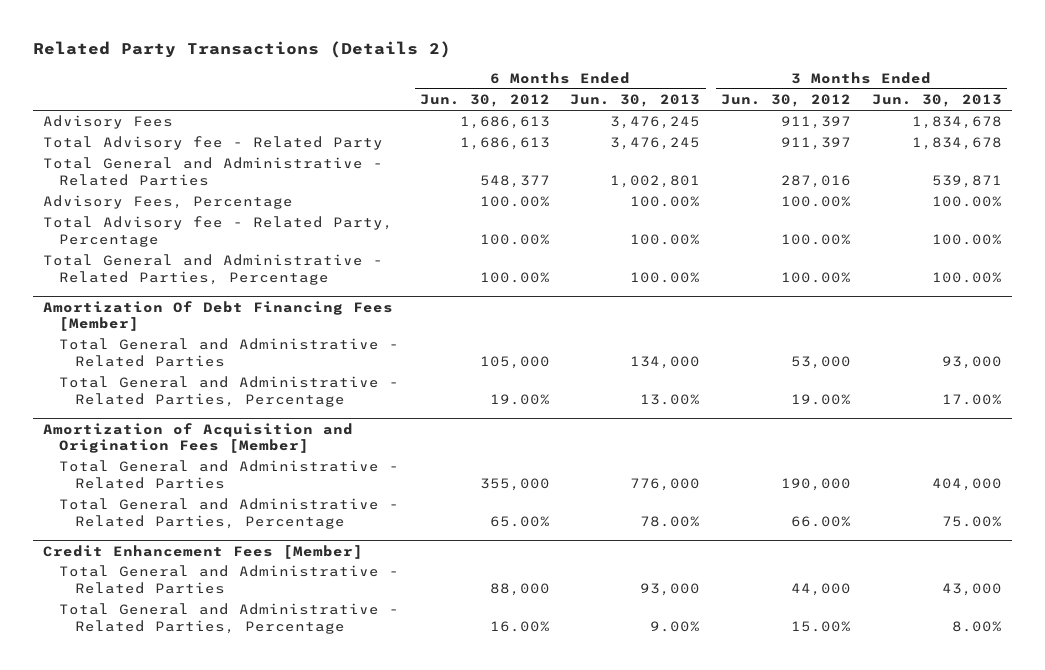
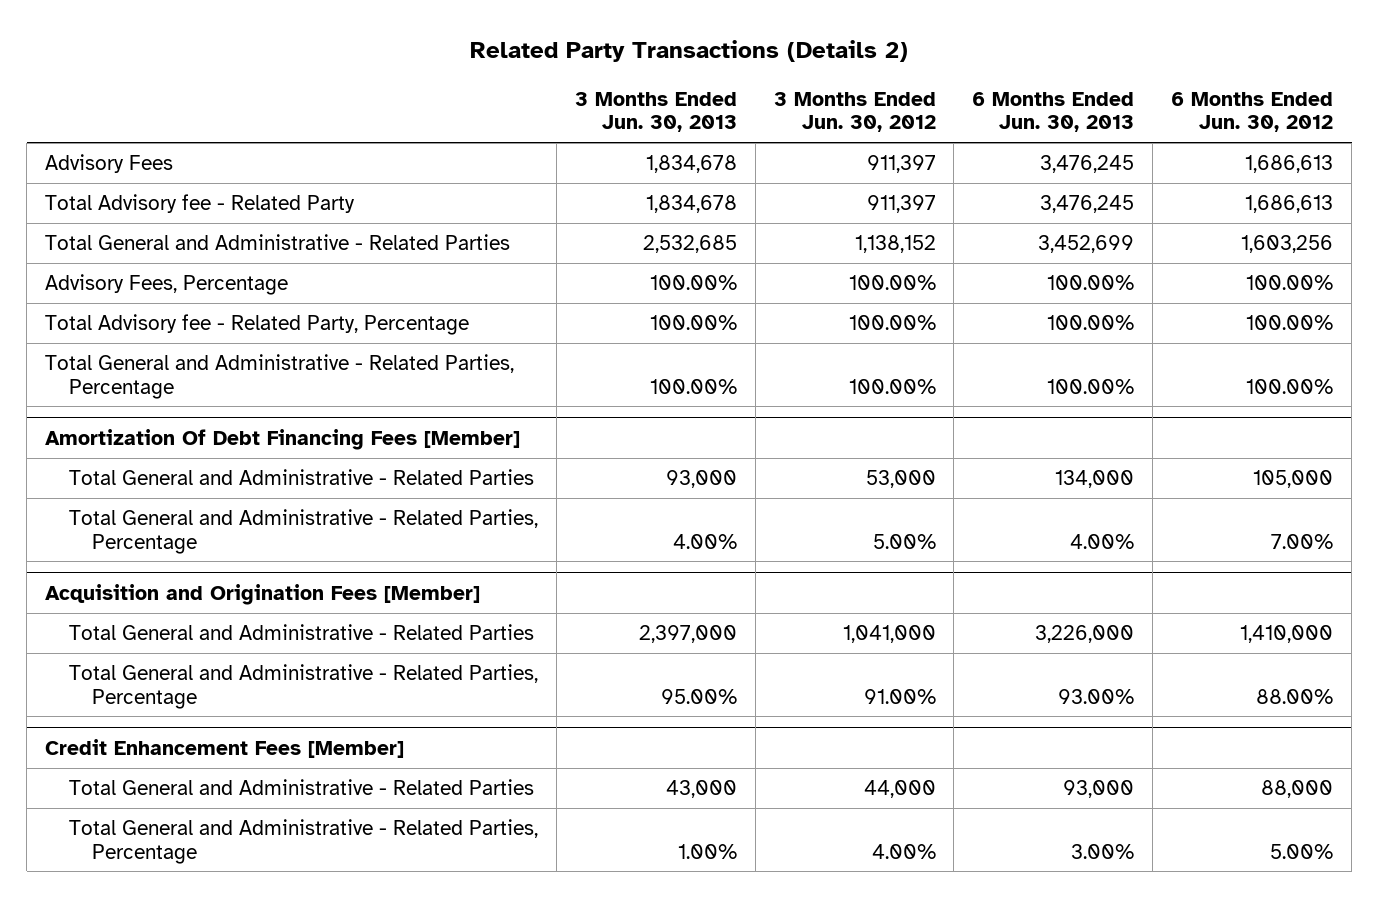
- | 6 Months Ended Jun. 30, 2012 | 6 Months Ended Jun. 30, 2013 | 3 Months Ended Jun. 30, 2012 | 3 Months Ended Jun. 30, 2013
+ | 3 Months Ended Jun. 30, 2013 | 3 Months Ended Jun. 30, 2012 | 6 Months Ended Jun. 30, 2013 | 6 Months Ended Jun. 30, 2012
- Total General and Administrative - Related Parties | 548,377 | 1,002,801 | 287,016 | 539,871
+ Total General and Administrative - Related Parties | 2,532,685 | 1,138,152 | 3,452,699 | 1,603,256
@ Amortization Of Debt Financing Fees [Member]
- Total General and Administrative - Related Parties, Percentage | 19.00% | 13.00% | 19.00% | 17.00%
- Amortization of Acquisition and Origination Fees [Member]
- Total General and Administrative - Related Parties | 355,000 | 776,000 | 190,000 | 404,000
- Total General and Administrative - Related Parties, Percentage | 65.00% | 78.00% | 66.00% | 75.00%
@ Amortization Of Debt Financing Fees [Member]
+ Total General and Administrative - Related Parties, Percentage | 4.00% | 5.00% | 4.00% | 7.00%
+ Acquisition and Origination Fees [Member]
+ Total General and Administrative - Related Parties | 2,397,000 | 1,041,000 | 3,226,000 | 1,410,000
+ Total General and Administrative - Related Parties, Percentage | 95.00% | 91.00% | 93.00% | 88.00%
@ Credit Enhancement Fees [Member]
- Total General and Administrative - Related Parties, Percentage | 16.00% | 9.00% | 15.00% | 8.00%
+ Total General and Administrative - Related Parties, Percentage | 1.00% | 4.00% | 3.00% | 5.00%

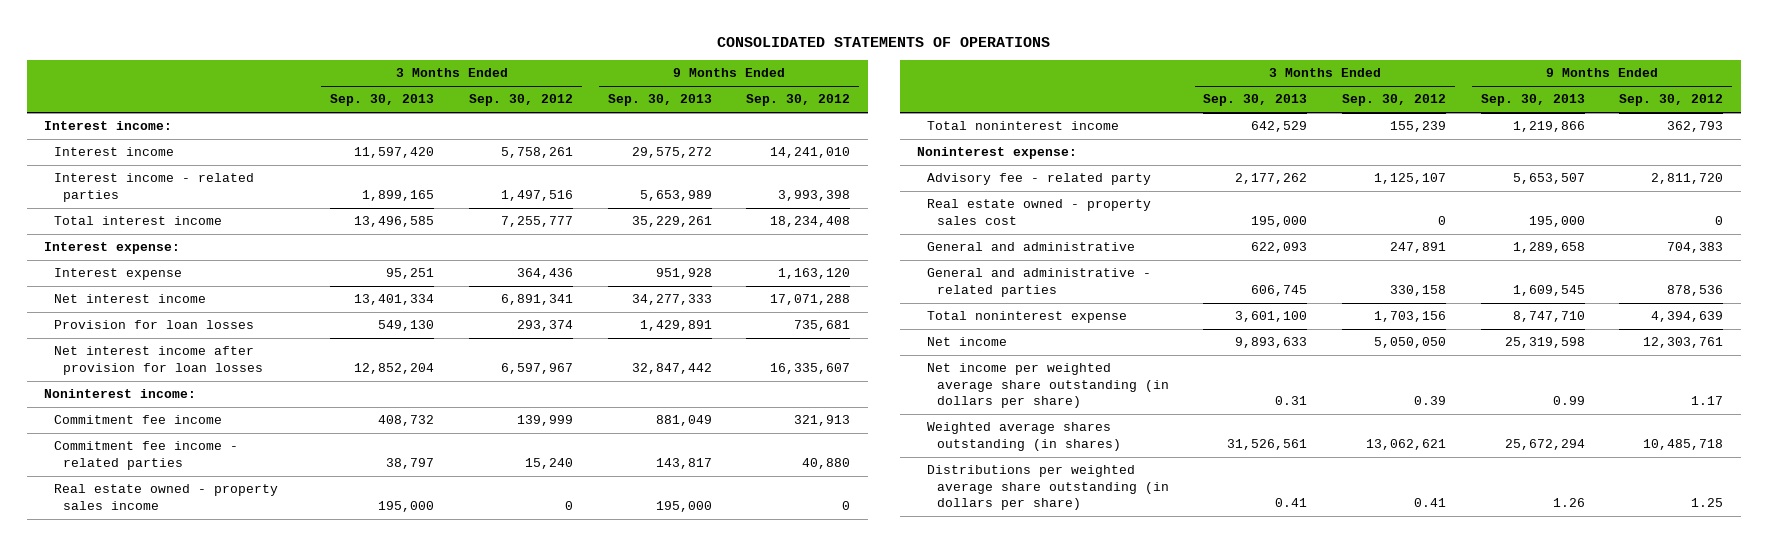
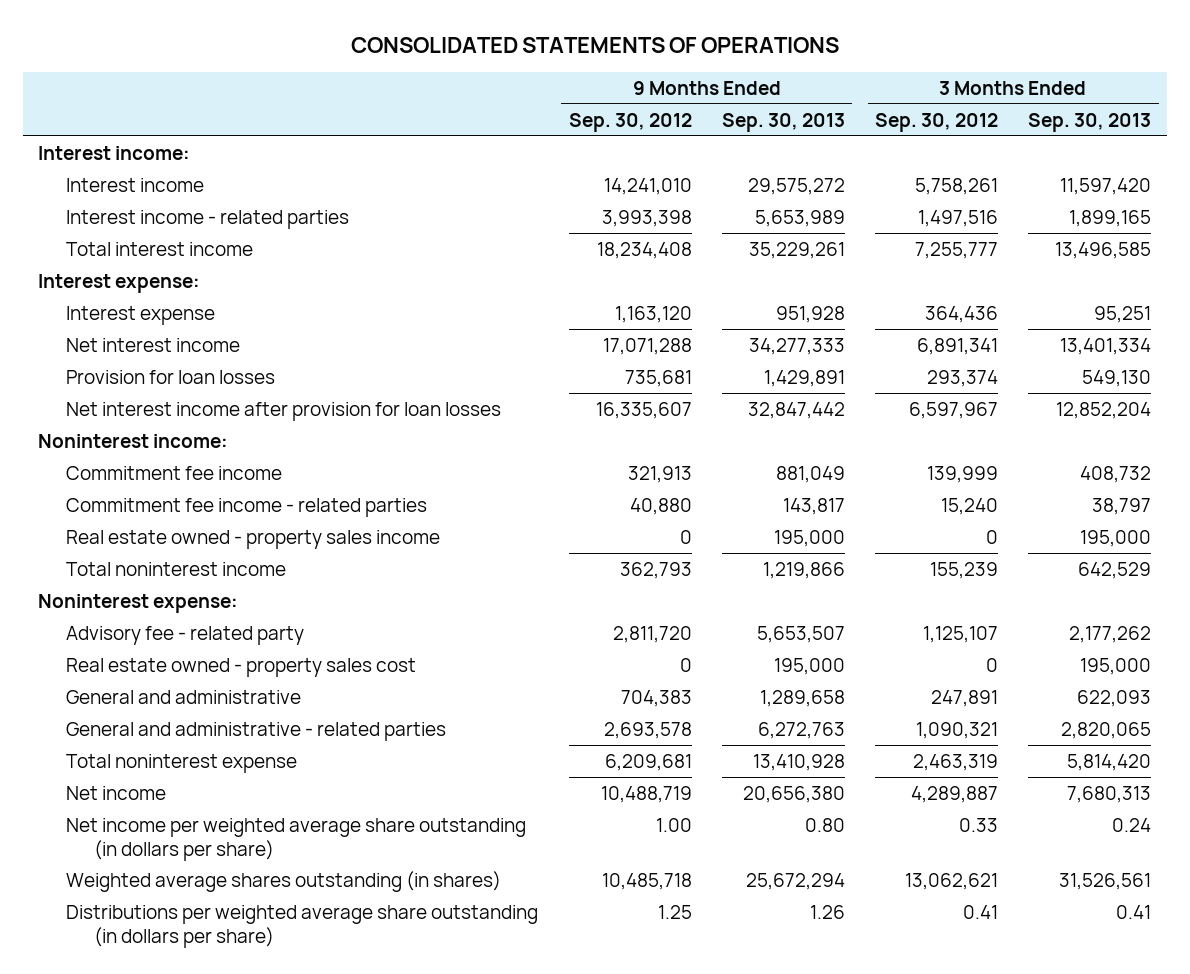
- | 3 Months Ended Sep. 30, 2013 | 3 Months Ended Sep. 30, 2012 | 9 Months Ended Sep. 30, 2013 | 9 Months Ended Sep. 30, 2012
+ | 9 Months Ended Sep. 30, 2012 | 9 Months Ended Sep. 30, 2013 | 3 Months Ended Sep. 30, 2012 | 3 Months Ended Sep. 30, 2013
- General and administrative - related parties | 606,745 | 330,158 | 1,609,545 | 878,536
- Total noninterest expense | 3,601,100 | 1,703,156 | 8,747,710 | 4,394,639
- Net income | 9,893,633 | 5,050,050 | 25,319,598 | 12,303,761
- Net income per weighted average share outstanding (in dollars per share) | 0.31 | 0.39 | 0.99 | 1.17
+ General and administrative - related parties | 2,693,578 | 6,272,763 | 1,090,321 | 2,820,065
+ Total noninterest expense | 6,209,681 | 13,410,928 | 2,463,319 | 5,814,420
+ Net income | 10,488,719 | 20,656,380 | 4,289,887 | 7,680,313
+ Net income per weighted average share outstanding (in dollars per share) | 1.00 | 0.80 | 0.33 | 0.24

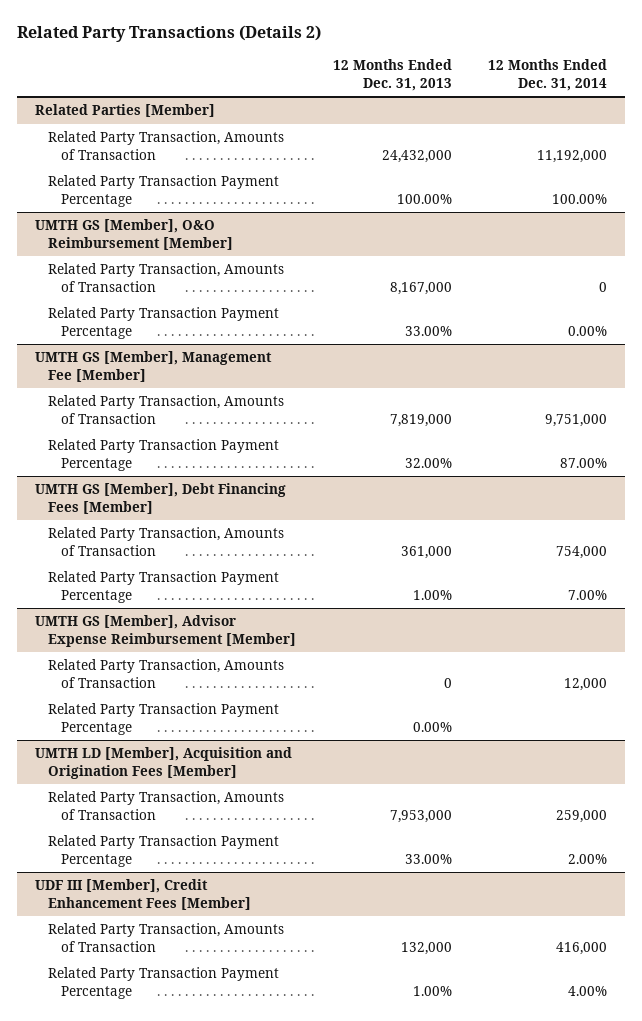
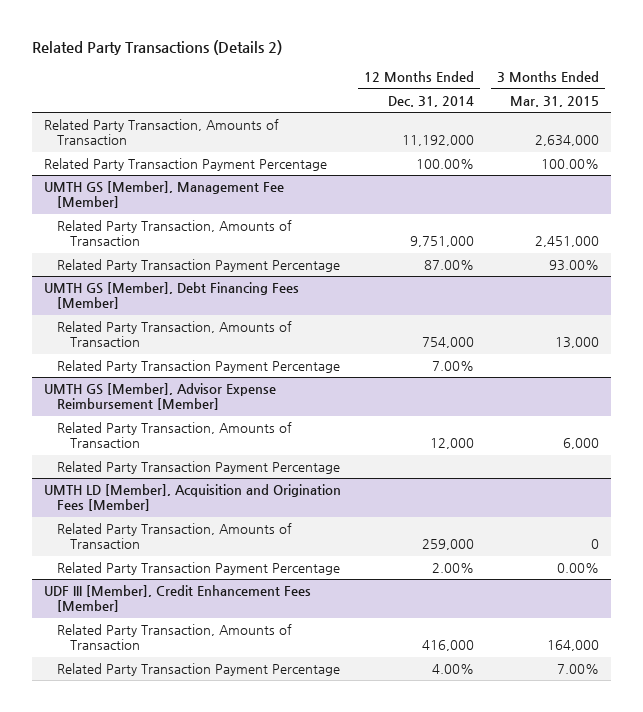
- | 12 Months Ended Dec. 31, 2013 | 12 Months Ended Dec. 31, 2014
+ | 12 Months Ended Dec. 31, 2014 | 3 Months Ended Mar. 31, 2015
- Related Parties [Member]
- UMTH GS [Member], O&O Reimbursement [Member]
- Related Party Transaction, Amounts of Transaction | 8,167,000 | 0
- Related Party Transaction Payment Percentage | 33.00% | 0.00%

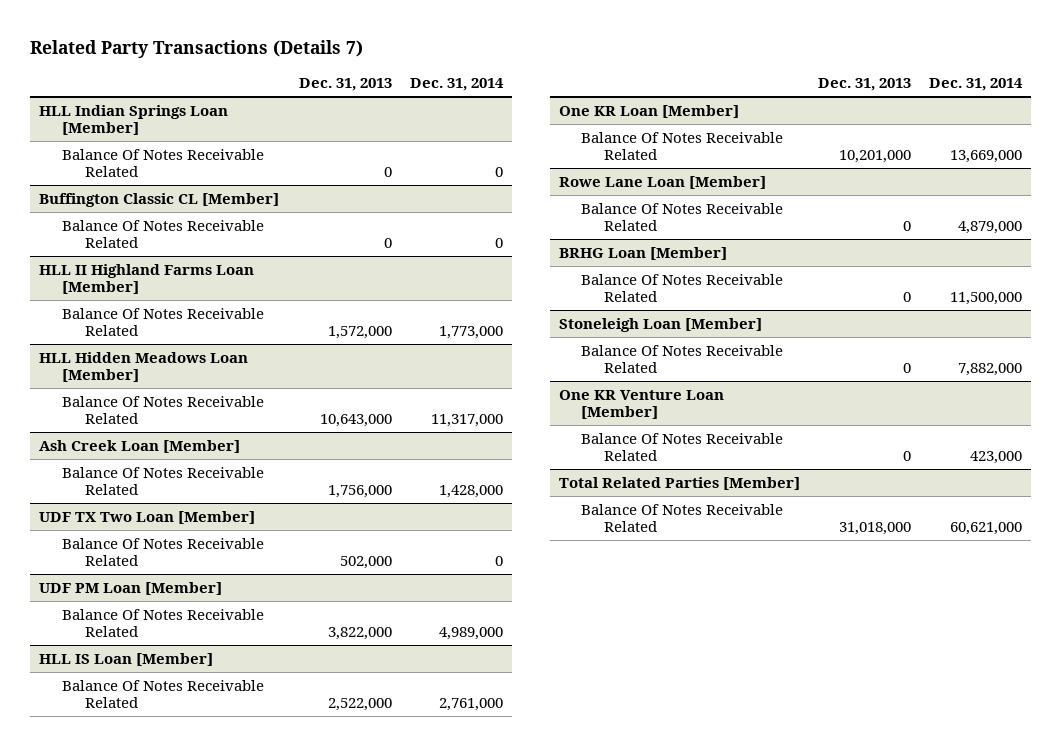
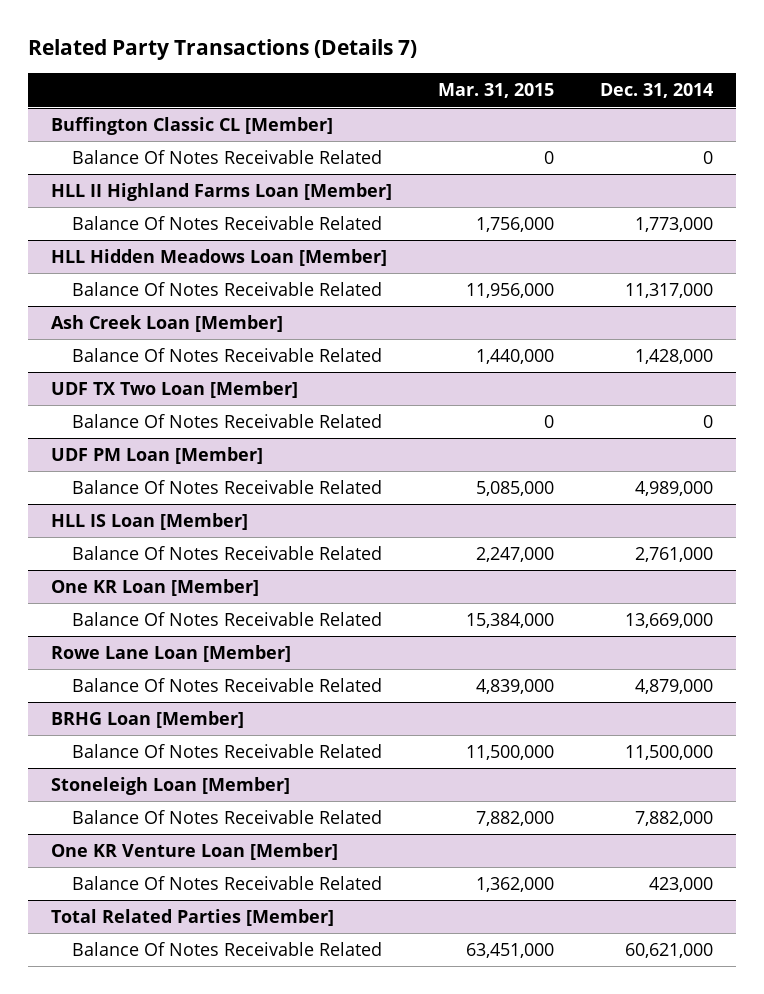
- | Dec. 31, 2013 | Dec. 31, 2014
+ | Mar. 31, 2015 | Dec. 31, 2014
- HLL Indian Springs Loan [Member]
- Balance Of Notes Receivable Related | 0 | 0

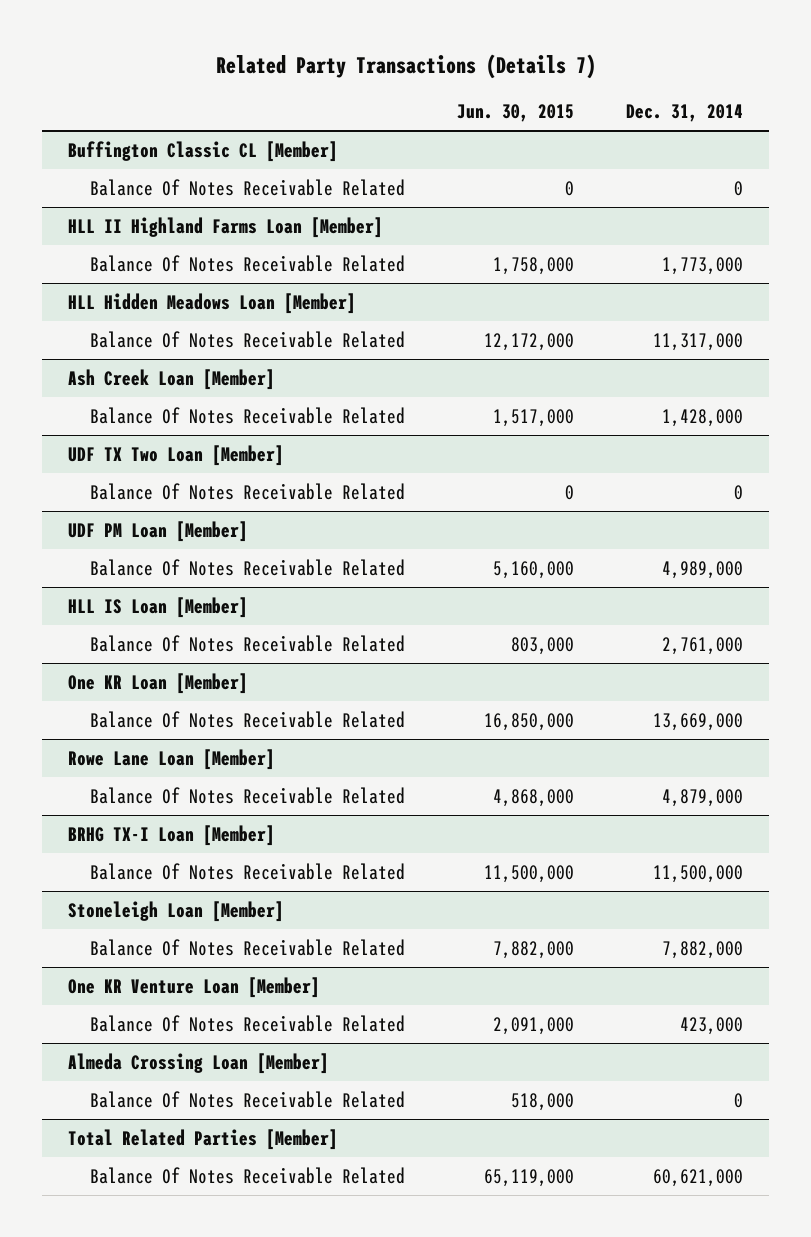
- | Mar. 31, 2015 | Dec. 31, 2014
+ | Jun. 30, 2015 | Dec. 31, 2014
- BRHG Loan [Member]
+ BRHG TX-I Loan [Member]
+ Almeda Crossing Loan [Member]
+ Balance Of Notes Receivable Related | 518,000 | 0

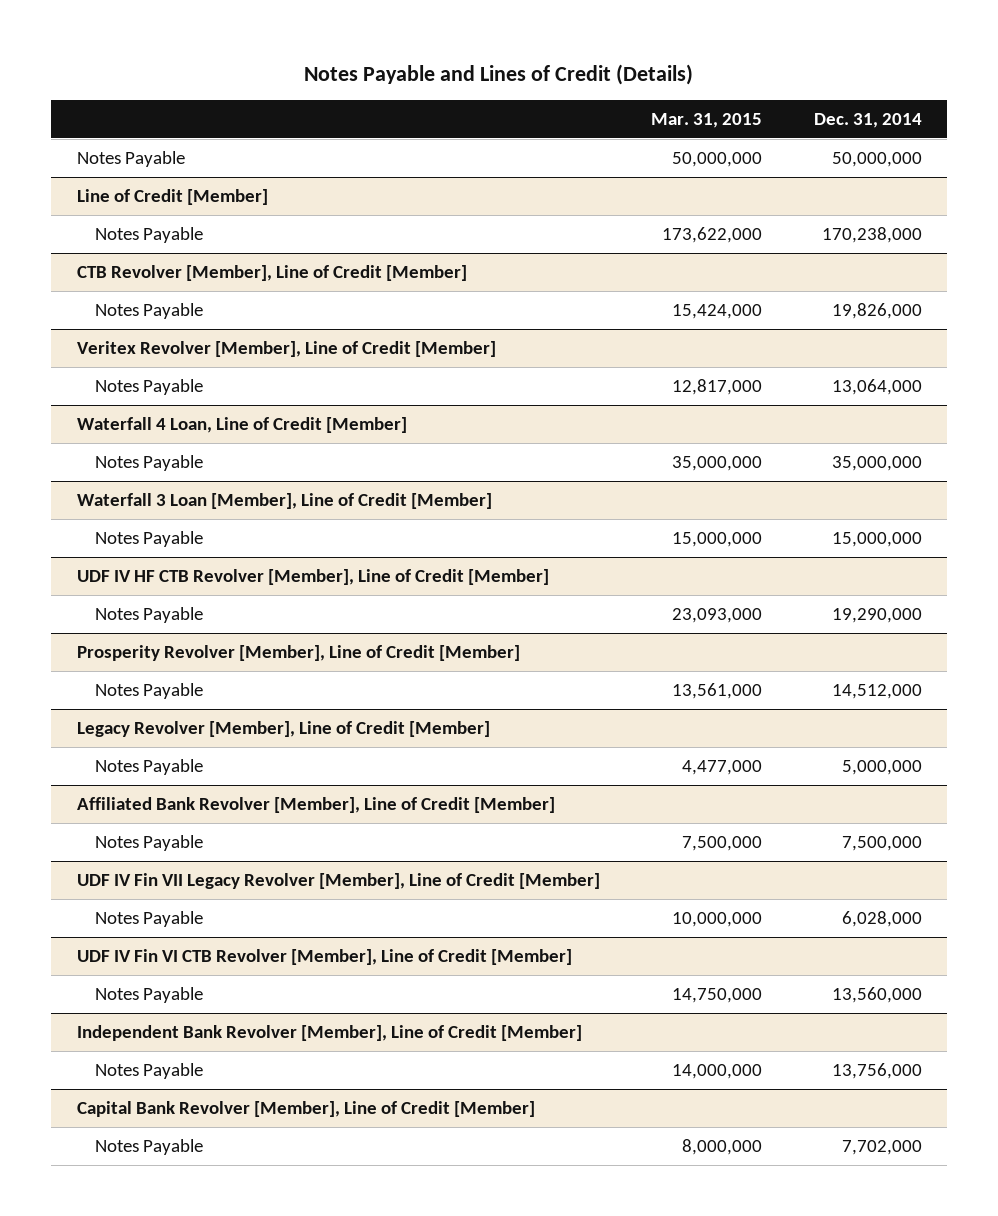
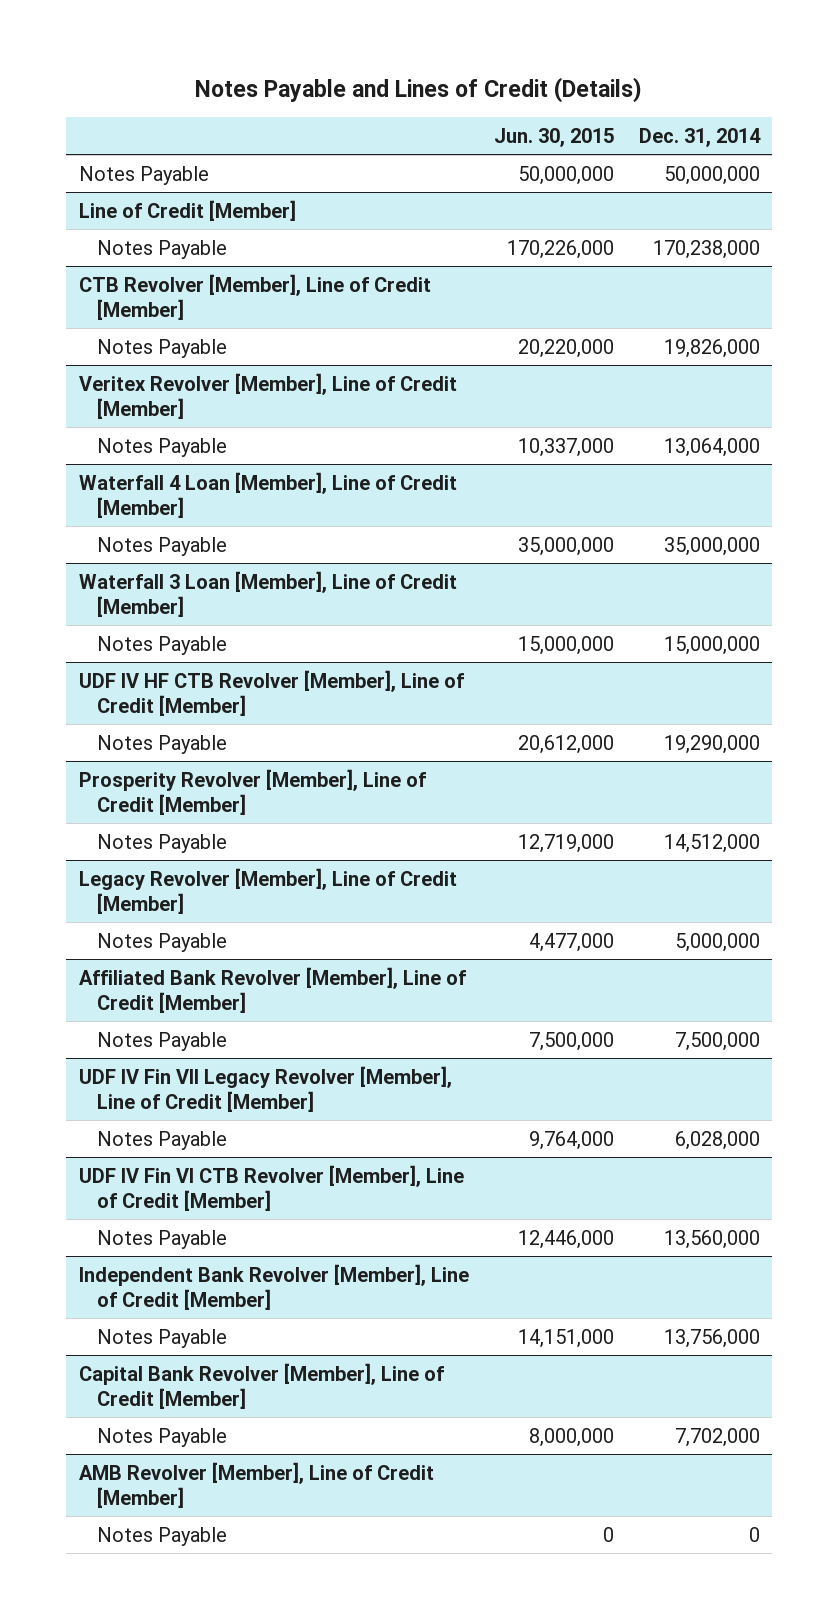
- | Mar. 31, 2015 | Dec. 31, 2014
+ | Jun. 30, 2015 | Dec. 31, 2014
- Waterfall 4 Loan, Line of Credit [Member]
+ Waterfall 4 Loan [Member], Line of Credit [Member]
+ AMB Revolver [Member], Line of Credit [Member]
+ Notes Payable | 0 | 0

